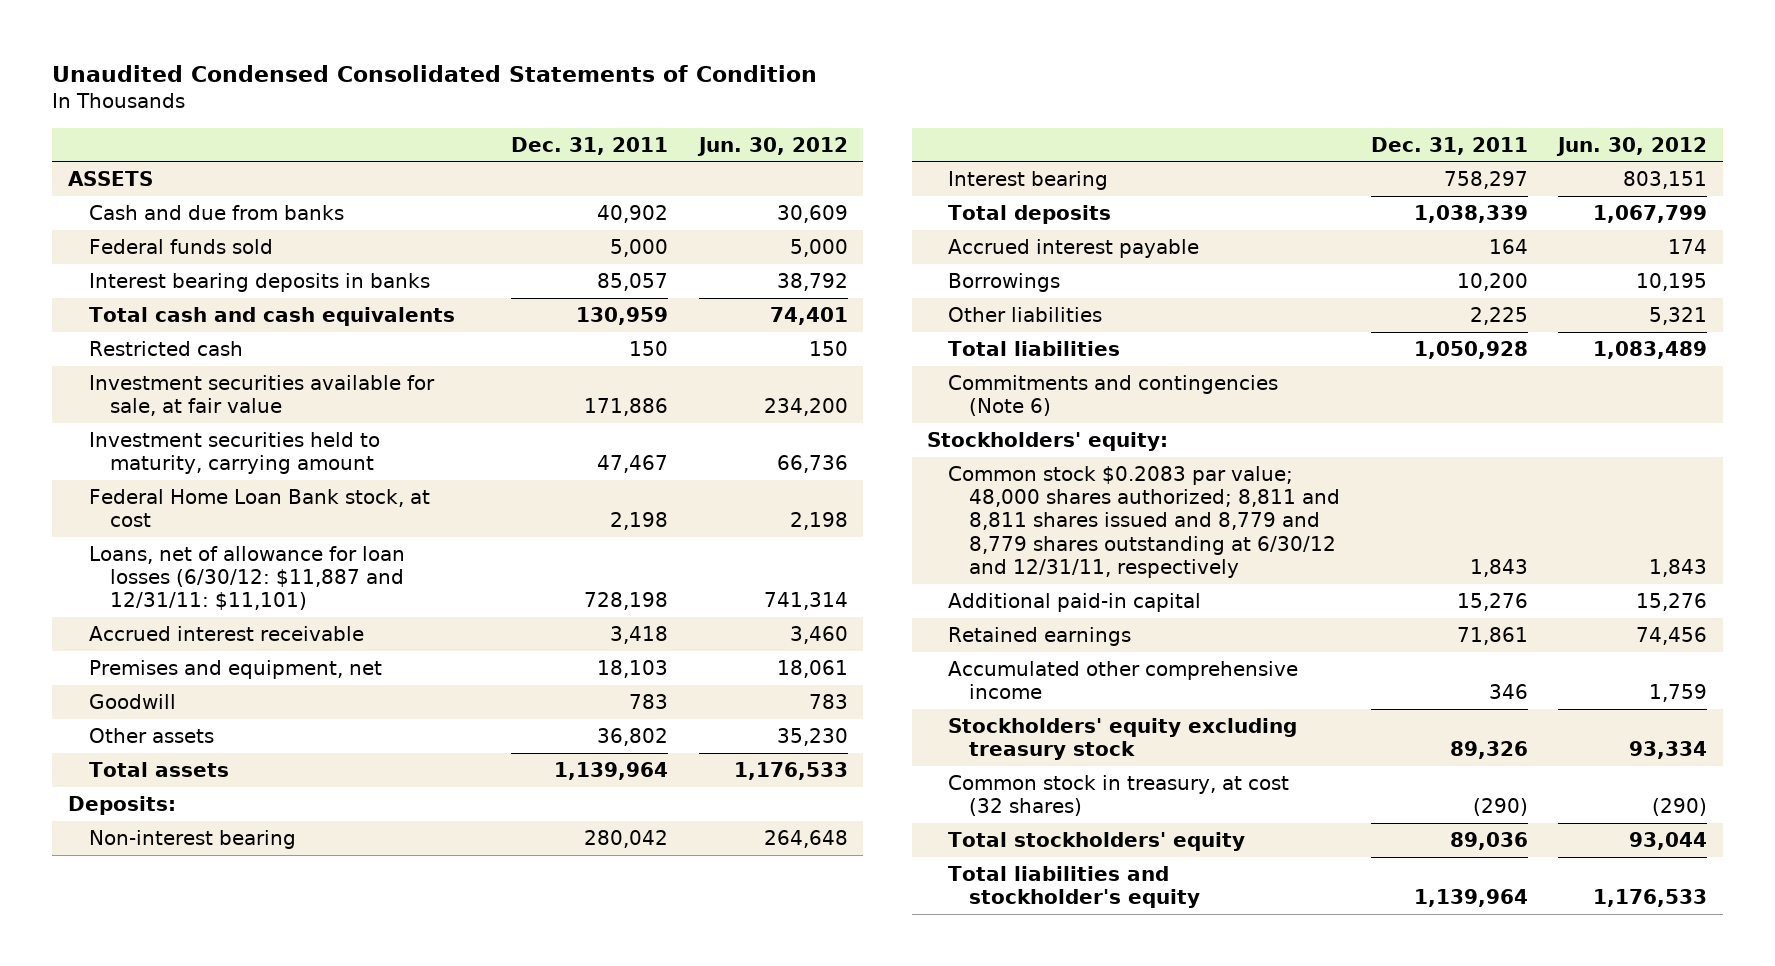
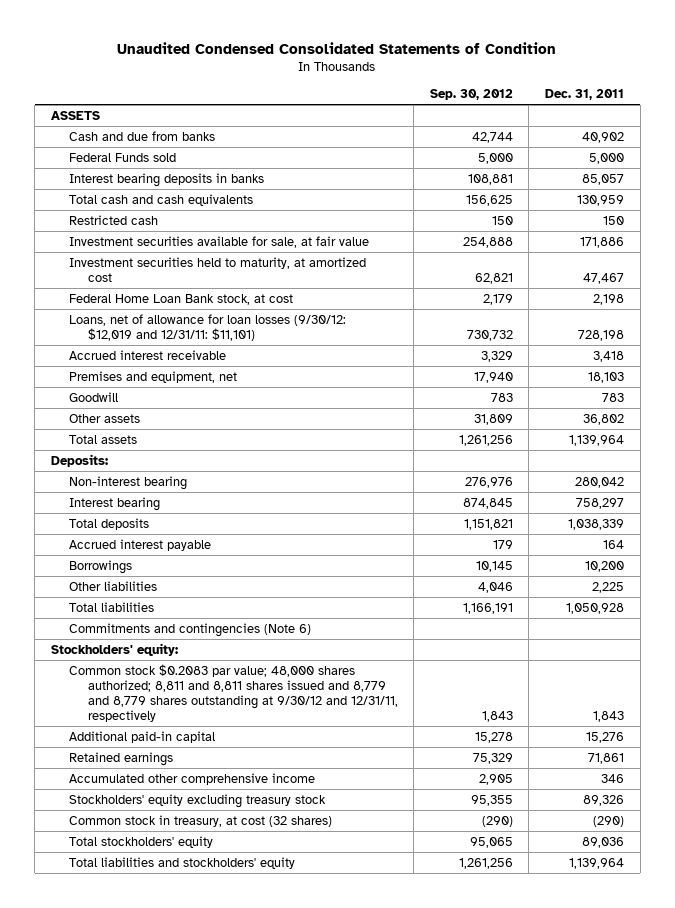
- | Dec. 31, 2011 | Jun. 30, 2012
+ | Sep. 30, 2012 | Dec. 31, 2011
- Federal funds sold | 5,000 | 5,000
+ Federal Funds sold | 5,000 | 5,000
- Investment securities held to maturity, carrying amount | 47,467 | 66,736
+ Investment securities held to maturity, at amortized cost | 62,821 | 47,467
- Loans, net of allowance for loan losses (6/30/12: $11,887 and 12/31/11: $11,101) | 728,198 | 741,314
+ Loans, net of allowance for loan losses (9/30/12: $12,019 and 12/31/11: $11,101) | 730,732 | 728,198
- Common stock $0.2083 par value; 48,000 shares authorized; 8,811 and 8,811 shares issued and 8,779 and 8,779 shares outstanding at 6/30/12 and 12/31/11, respectively | 1,843 | 1,843
+ Common stock $0.2083 par value; 48,000 shares authorized; 8,811 and 8,811 shares issued and 8,779 and 8,779 shares outstanding at 9/30/12 and 12/31/11, respectively | 1,843 | 1,843
- Total liabilities and stockholder's equity | 1,139,964 | 1,176,533
+ Total liabilities and stockholders' equity | 1,261,256 | 1,139,964

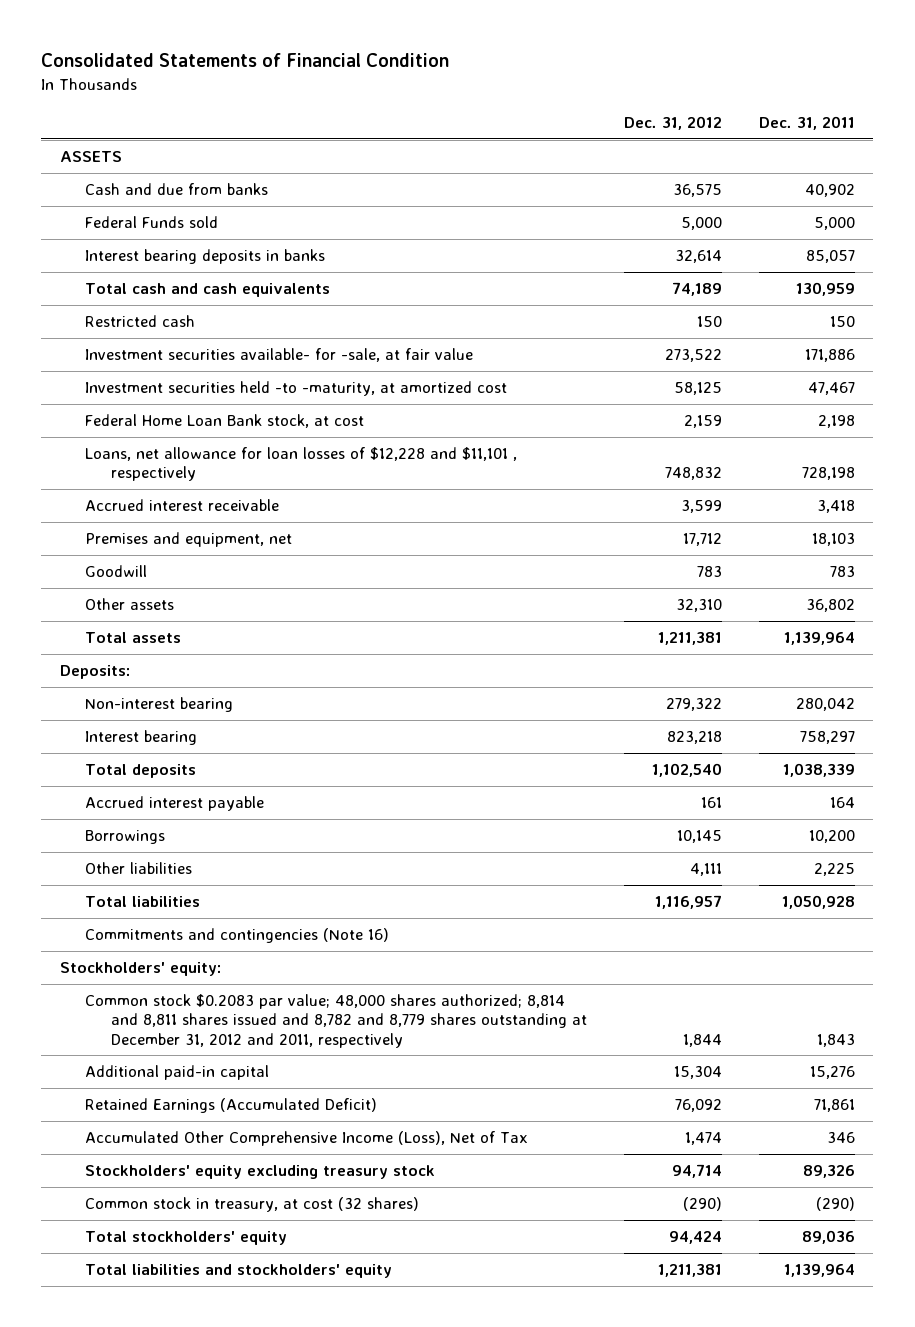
- Unaudited Condensed Consolidated Statements of Condition
+ Consolidated Statements of Financial Condition
- | Sep. 30, 2012 | Dec. 31, 2011
+ | Dec. 31, 2012 | Dec. 31, 2011
- Investment securities available for sale, at fair value | 254,888 | 171,886
- Investment securities held to maturity, at amortized cost | 62,821 | 47,467
+ Investment securities available- for -sale, at fair value | 273,522 | 171,886
+ Investment securities held -to -maturity, at amortized cost | 58,125 | 47,467
- Loans, net of allowance for loan losses (9/30/12: $12,019 and 12/31/11: $11,101) | 730,732 | 728,198
+ Loans, net allowance for loan losses of $12,228 and $11,101 , respectively | 748,832 | 728,198
- Commitments and contingencies (Note 6)
+ Commitments and contingencies (Note 16)
- Common stock $0.2083 par value; 48,000 shares authorized; 8,811 and 8,811 shares issued and 8,779 and 8,779 shares outstanding at 9/30/12 and 12/31/11, respectively | 1,843 | 1,843
+ Common stock $0.2083 par value; 48,000 shares authorized; 8,814 and 8,811 shares issued and 8,782 and 8,779 shares outstanding at December 31, 2012 and 2011, respectively | 1,844 | 1,843
- Retained earnings | 75,329 | 71,861
- Accumulated other comprehensive income | 2,905 | 346
+ Retained Earnings (Accumulated Deficit) | 76,092 | 71,861
+ Accumulated Other Comprehensive Income (Loss), Net of Tax | 1,474 | 346

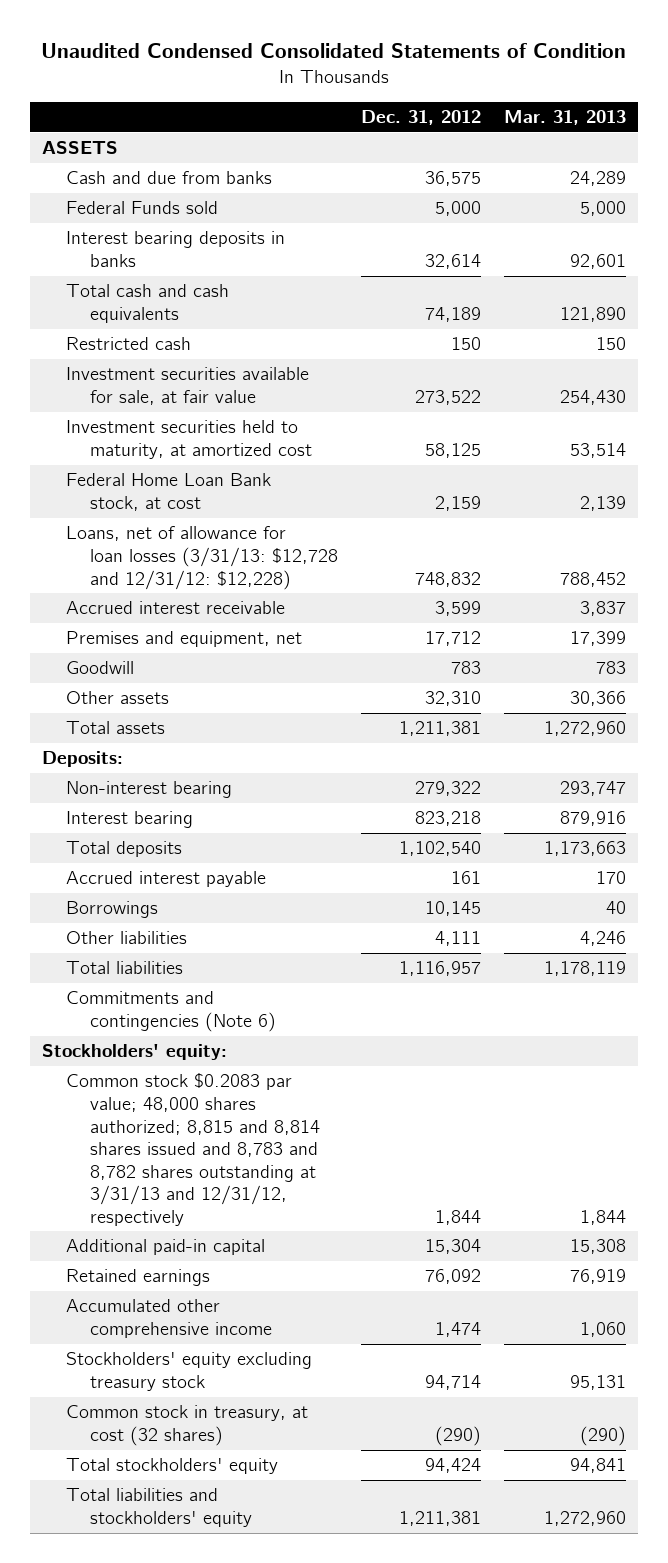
- Consolidated Statements of Financial Condition
+ Unaudited Condensed Consolidated Statements of Condition
- | Dec. 31, 2012 | Dec. 31, 2011
+ | Dec. 31, 2012 | Mar. 31, 2013
- Investment securities available- for -sale, at fair value | 273,522 | 171,886
- Investment securities held -to -maturity, at amortized cost | 58,125 | 47,467
+ Investment securities available for sale, at fair value | 273,522 | 254,430
+ Investment securities held to maturity, at amortized cost | 58,125 | 53,514
- Loans, net allowance for loan losses of $12,228 and $11,101 , respectively | 748,832 | 728,198
+ Loans, net of allowance for loan losses (3/31/13: $12,728 and 12/31/12: $12,228) | 748,832 | 788,452
- Commitments and contingencies (Note 16)
+ Commitments and contingencies (Note 6)
- Common stock $0.2083 par value; 48,000 shares authorized; 8,814 and 8,811 shares issued and 8,782 and 8,779 shares outstanding at December 31, 2012 and 2011, respectively | 1,844 | 1,843
+ Common stock $0.2083 par value; 48,000 shares authorized; 8,815 and 8,814 shares issued and 8,783 and 8,782 shares outstanding at 3/31/13 and 12/31/12, respectively | 1,844 | 1,844
- Retained Earnings (Accumulated Deficit) | 76,092 | 71,861
- Accumulated Other Comprehensive Income (Loss), Net of Tax | 1,474 | 346
+ Retained earnings | 76,092 | 76,919
+ Accumulated other comprehensive income | 1,474 | 1,060

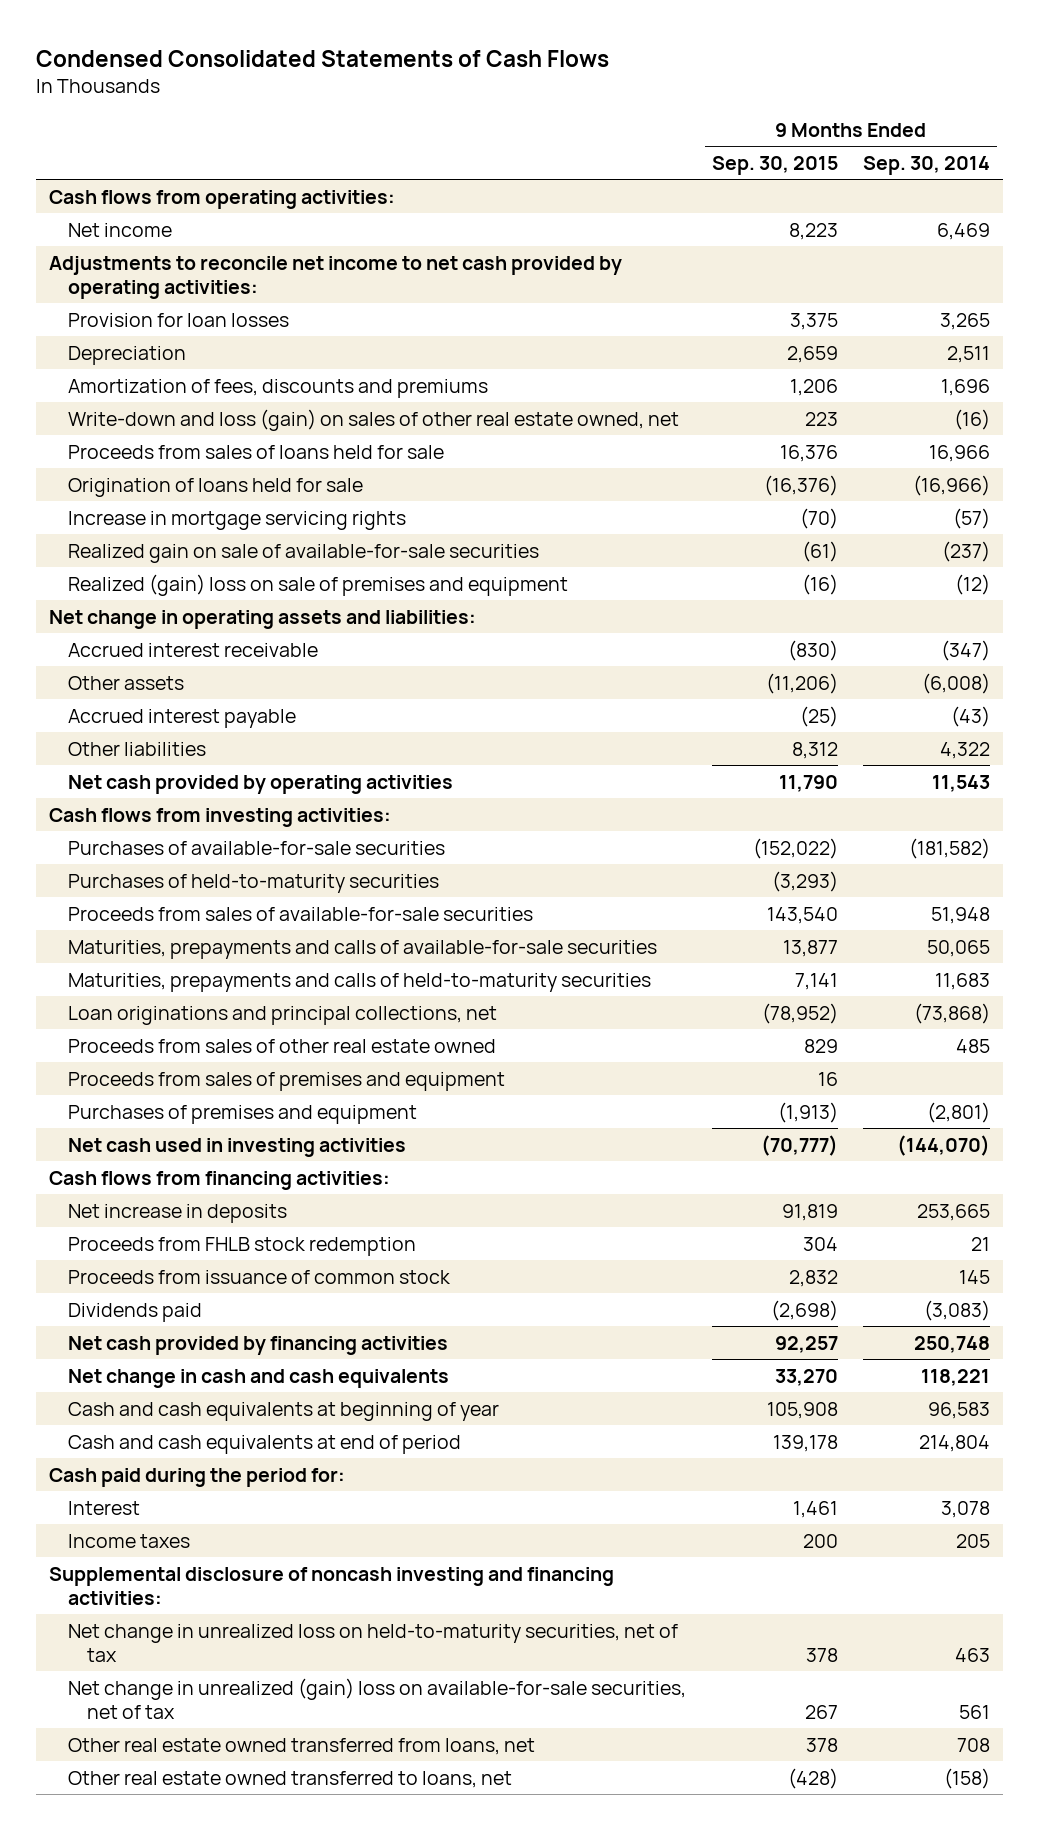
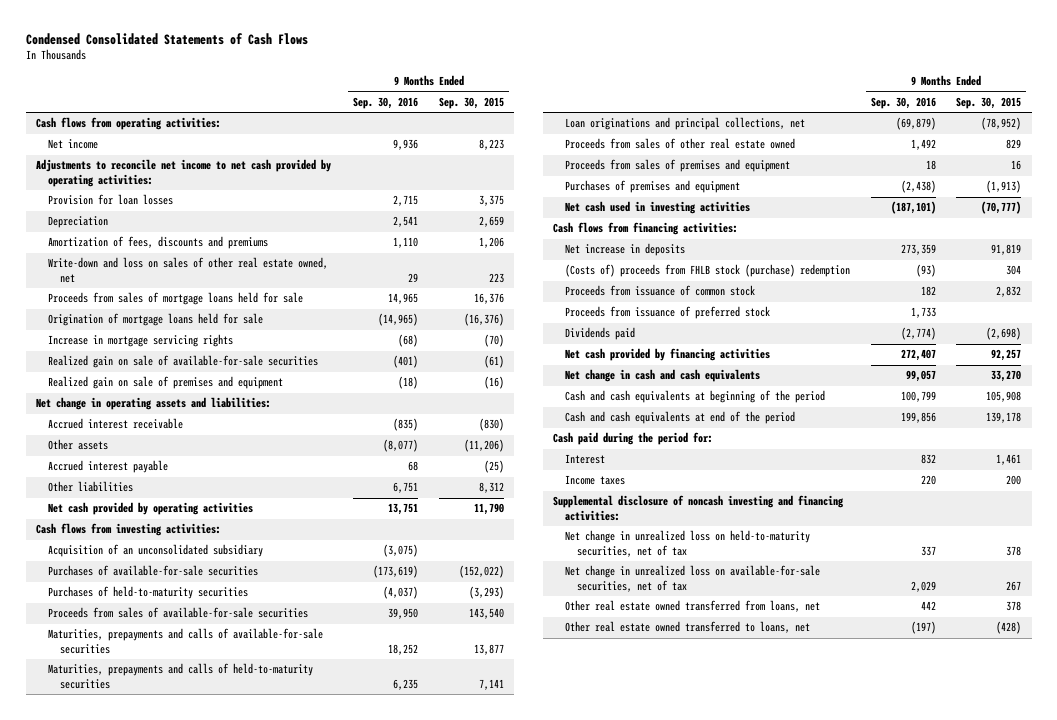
- | 9 Months Ended Sep. 30, 2015 | 9 Months Ended Sep. 30, 2014
+ | 9 Months Ended Sep. 30, 2016 | 9 Months Ended Sep. 30, 2015
- Write-down and loss (gain) on sales of other real estate owned, net | 223 | (16)
- Proceeds from sales of loans held for sale | 16,376 | 16,966
- Origination of loans held for sale | (16,376) | (16,966)
+ Write-down and loss on sales of other real estate owned, net | 29 | 223
+ Proceeds from sales of mortgage loans held for sale | 14,965 | 16,376
+ Origination of mortgage loans held for sale | (14,965) | (16,376)
- Realized (gain) loss on sale of premises and equipment | (16) | (12)
+ Realized gain on sale of premises and equipment | (18) | (16)
+ Acquisition of an unconsolidated subsidiary | (3,075) |
- Proceeds from FHLB stock redemption | 304 | 21
+ (Costs of) proceeds from FHLB stock (purchase) redemption | (93) | 304
+ Proceeds from issuance of preferred stock | 1,733 |
- Cash and cash equivalents at beginning of year | 105,908 | 96,583
- Cash and cash equivalents at end of period | 139,178 | 214,804
+ Cash and cash equivalents at beginning of the period | 100,799 | 105,908
+ Cash and cash equivalents at end of the period | 199,856 | 139,178
- Net change in unrealized (gain) loss on available-for-sale securities, net of tax | 267 | 561
+ Net change in unrealized loss on available-for-sale securities, net of tax | 2,029 | 267

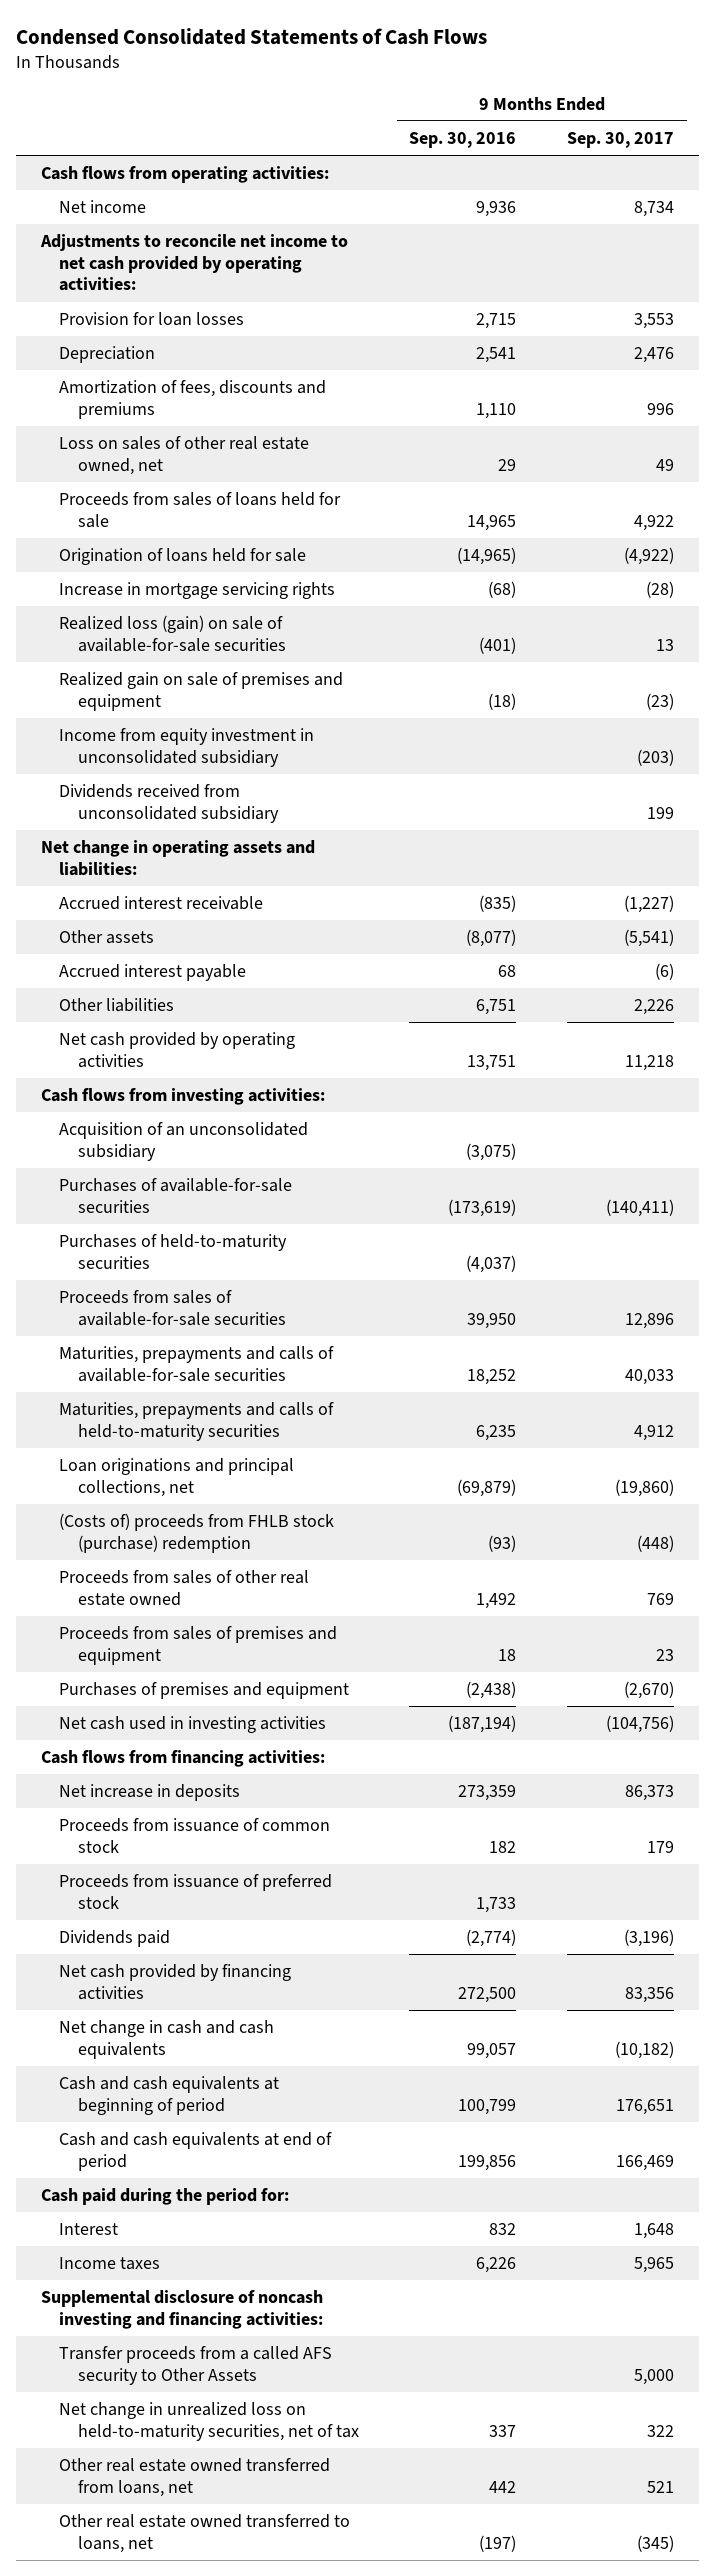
- | 9 Months Ended Sep. 30, 2016 | 9 Months Ended Sep. 30, 2015
+ | 9 Months Ended Sep. 30, 2016 | 9 Months Ended Sep. 30, 2017
- Write-down and loss on sales of other real estate owned, net | 29 | 223
- Proceeds from sales of mortgage loans held for sale | 14,965 | 16,376
- Origination of mortgage loans held for sale | (14,965) | (16,376)
+ Loss on sales of other real estate owned, net | 29 | 49
+ Proceeds from sales of loans held for sale | 14,965 | 4,922
+ Origination of loans held for sale | (14,965) | (4,922)
- Realized gain on sale of available-for-sale securities | (401) | (61)
+ Realized loss (gain) on sale of available-for-sale securities | (401) | 13
+ Income from equity investment in unconsolidated subsidiary | | (203)
+ Dividends received from unconsolidated subsidiary | | 199
moved up: (Costs of) proceeds from FHLB stock (purchase) redemption | (93) | (448)
- Net cash used in investing activities | (187,101) | (70,777)
+ Net cash used in investing activities | (187,194) | (104,756)
- Net cash provided by financing activities | 272,407 | 92,257
+ Net cash provided by financing activities | 272,500 | 83,356
- Cash and cash equivalents at beginning of the period | 100,799 | 105,908
- Cash and cash equivalents at end of the period | 199,856 | 139,178
+ Cash and cash equivalents at beginning of period | 100,799 | 176,651
+ Cash and cash equivalents at end of period | 199,856 | 166,469
- Income taxes | 220 | 200
+ Income taxes | 6,226 | 5,965
+ Transfer proceeds from a called AFS security to Other Assets | | 5,000
- Net change in unrealized loss on available-for-sale securities, net of tax | 2,029 | 267

